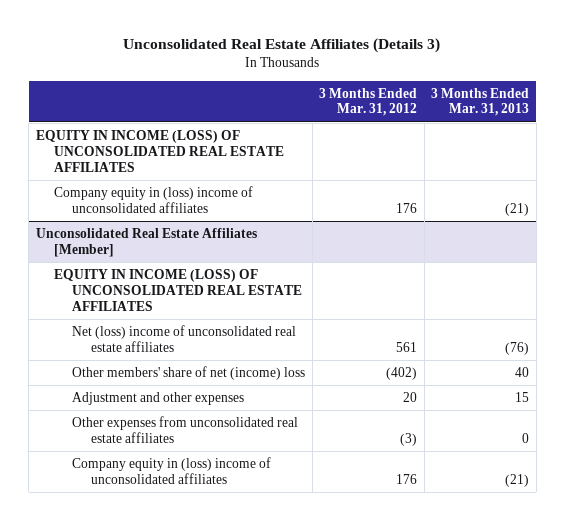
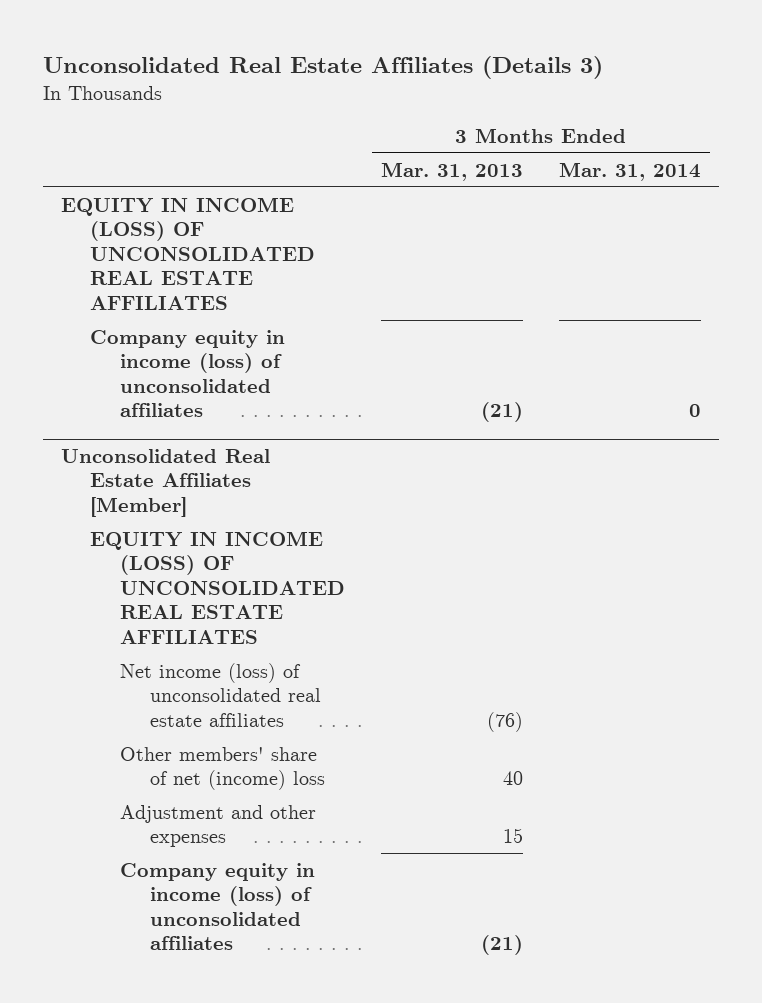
- | 3 Months Ended Mar. 31, 2012 | 3 Months Ended Mar. 31, 2013
+ | 3 Months Ended Mar. 31, 2013 | 3 Months Ended Mar. 31, 2014
- Company equity in (loss) income of unconsolidated affiliates | 176 | (21)
+ Company equity in income (loss) of unconsolidated affiliates | (21) | 0
@ Unconsolidated Real Estate Affiliates [Member]
- Net (loss) income of unconsolidated real estate affiliates | 561 | (76)
+ Net income (loss) of unconsolidated real estate affiliates | (76) |
- Other expenses from unconsolidated real estate affiliates | (3) | 0
- Company equity in (loss) income of unconsolidated affiliates | 176 | (21)
+ Company equity in income (loss) of unconsolidated affiliates | (21) |

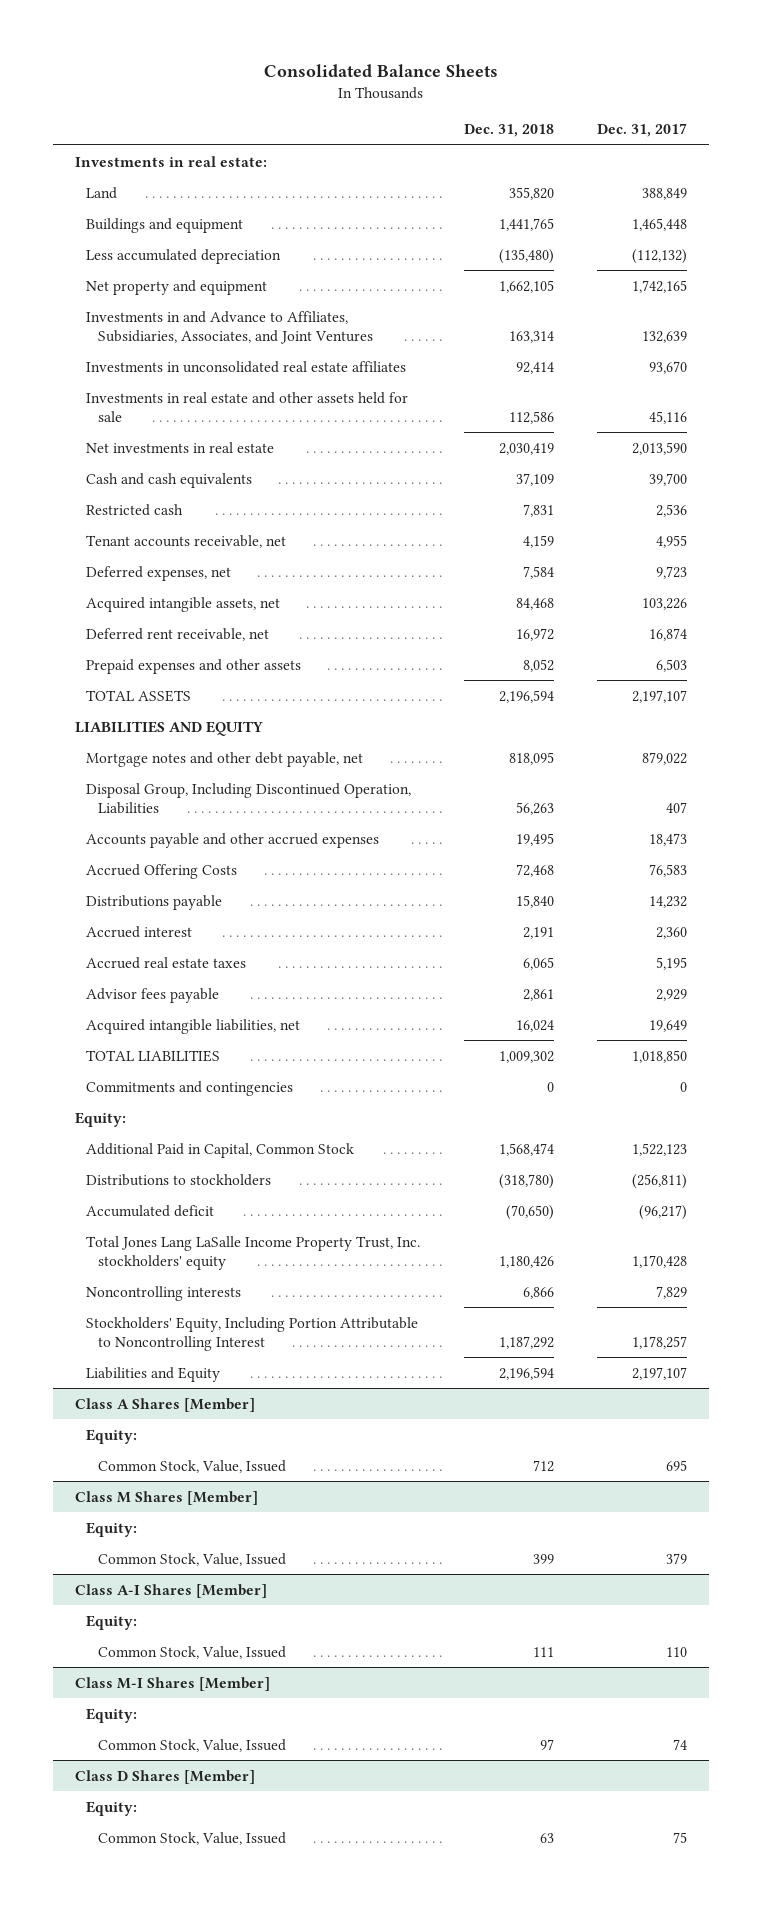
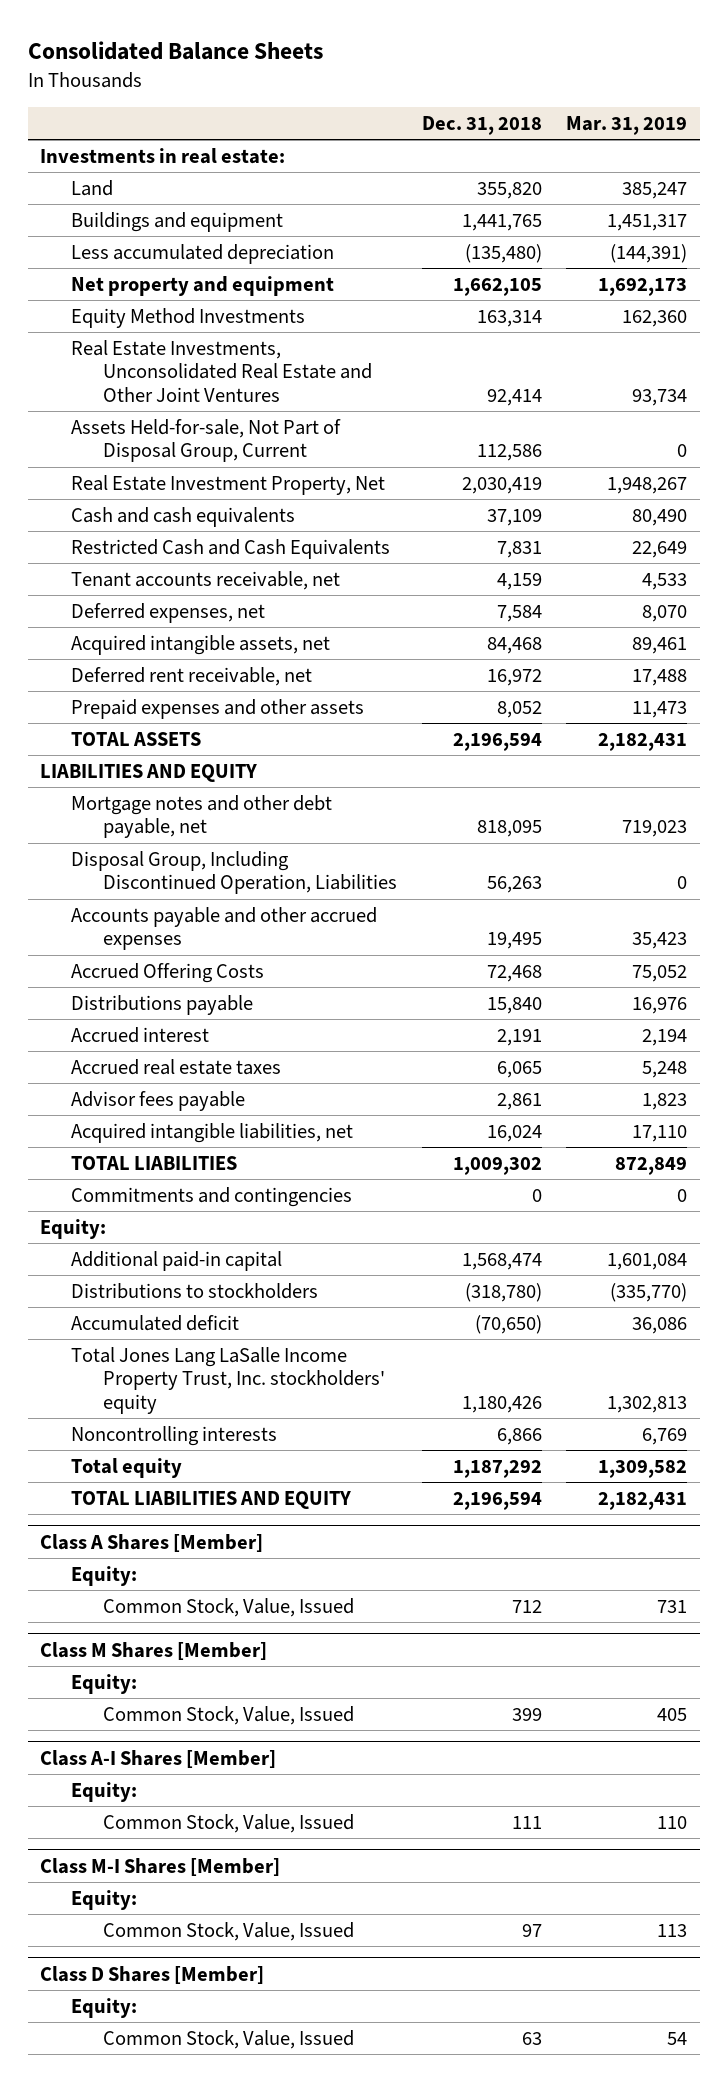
- | Dec. 31, 2018 | Dec. 31, 2017
+ | Dec. 31, 2018 | Mar. 31, 2019
- Investments in and Advance to Affiliates, Subsidiaries, Associates, and Joint Ventures | 163,314 | 132,639
- Investments in unconsolidated real estate affiliates | 92,414 | 93,670
- Investments in real estate and other assets held for sale | 112,586 | 45,116
- Net investments in real estate | 2,030,419 | 2,013,590
+ Equity Method Investments | 163,314 | 162,360
+ Real Estate Investments, Unconsolidated Real Estate and Other Joint Ventures | 92,414 | 93,734
+ Assets Held-for-sale, Not Part of Disposal Group, Current | 112,586 | 0
+ Real Estate Investment Property, Net | 2,030,419 | 1,948,267
- Restricted cash | 7,831 | 2,536
+ Restricted Cash and Cash Equivalents | 7,831 | 22,649
- Additional Paid in Capital, Common Stock | 1,568,474 | 1,522,123
+ Additional paid-in capital | 1,568,474 | 1,601,084
- Stockholders' Equity, Including Portion Attributable to Noncontrolling Interest | 1,187,292 | 1,178,257
- Liabilities and Equity | 2,196,594 | 2,197,107
+ Total equity | 1,187,292 | 1,309,582
+ TOTAL LIABILITIES AND EQUITY | 2,196,594 | 2,182,431

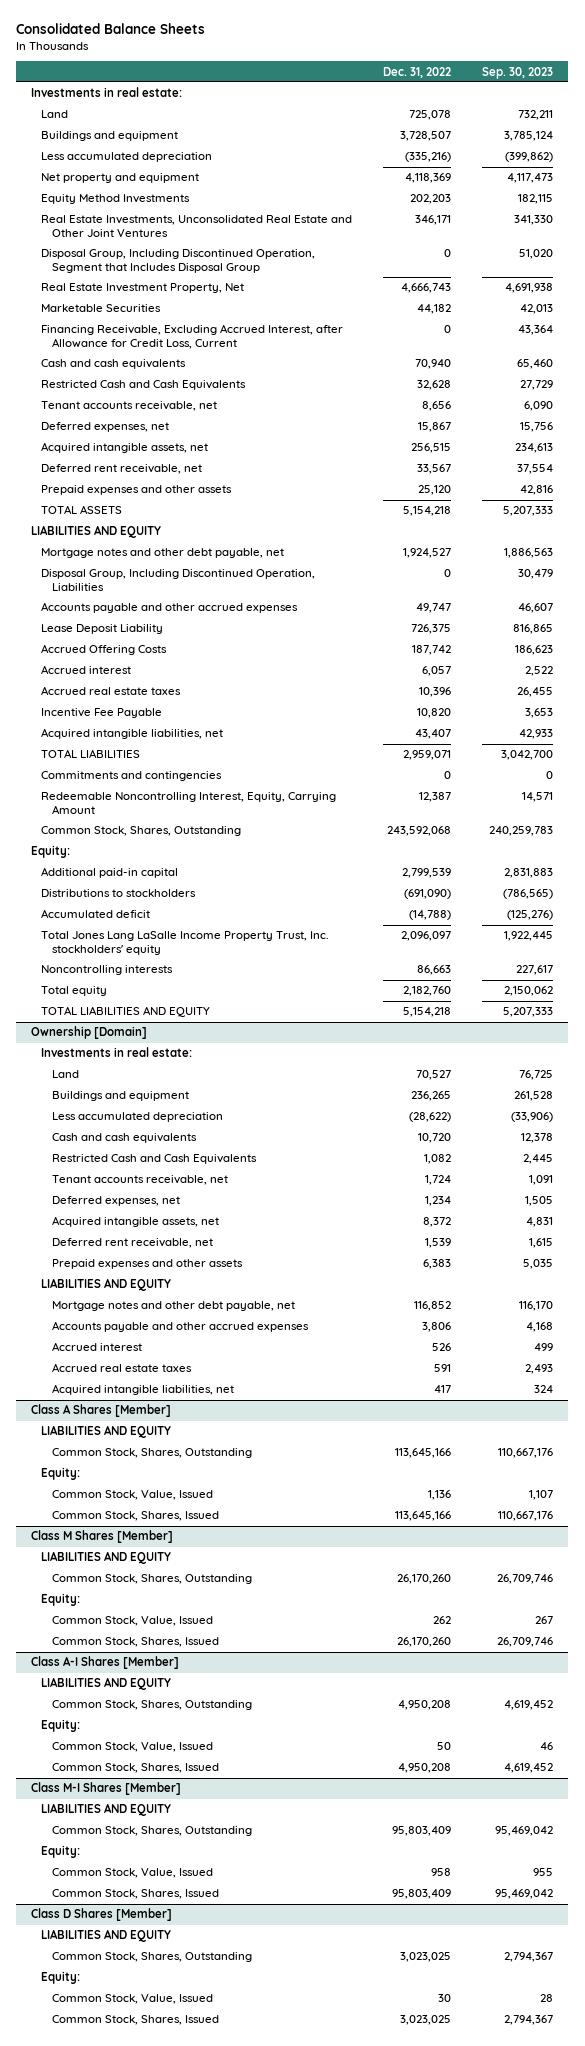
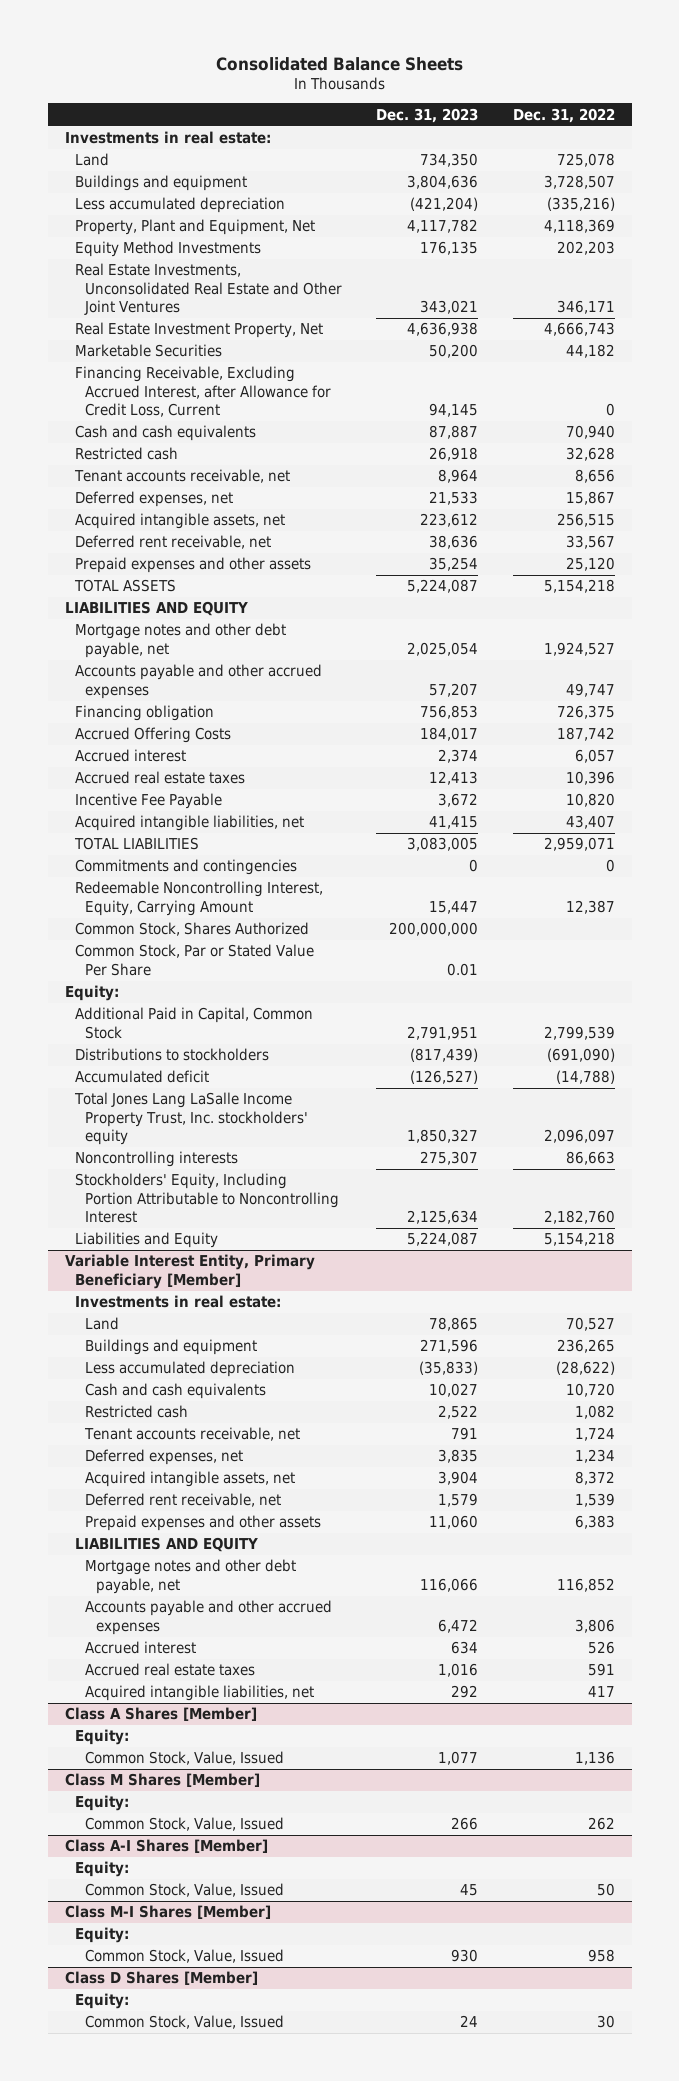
- | Dec. 31, 2022 | Sep. 30, 2023
+ | Dec. 31, 2023 | Dec. 31, 2022
- Net property and equipment | 4,118,369 | 4,117,473
+ Property, Plant and Equipment, Net | 4,117,782 | 4,118,369
- Disposal Group, Including Discontinued Operation, Segment that Includes Disposal Group | 0 | 51,020
- Restricted Cash and Cash Equivalents | 32,628 | 27,729
+ Restricted cash | 26,918 | 32,628
- Disposal Group, Including Discontinued Operation, Liabilities | 0 | 30,479
- Lease Deposit Liability | 726,375 | 816,865
+ Financing obligation | 756,853 | 726,375
- Common Stock, Shares, Outstanding | 243,592,068 | 240,259,783
+ Common Stock, Shares Authorized | 200,000,000 |
+ Common Stock, Par or Stated Value Per Share | 0.01 |
- Additional paid-in capital | 2,799,539 | 2,831,883
+ Additional Paid in Capital, Common Stock | 2,791,951 | 2,799,539
- Total equity | 2,182,760 | 2,150,062
- TOTAL LIABILITIES AND EQUITY | 5,154,218 | 5,207,333
- Ownership [Domain]
+ Stockholders' Equity, Including Portion Attributable to Noncontrolling Interest | 2,125,634 | 2,182,760
+ Liabilities and Equity | 5,224,087 | 5,154,218
+ Variable Interest Entity, Primary Beneficiary [Member]
- Restricted Cash and Cash Equivalents | 1,082 | 2,445
+ Restricted cash | 2,522 | 1,082
@ Class A Shares [Member]
- LIABILITIES AND EQUITY
- Common Stock, Shares, Outstanding | 113,645,166 | 110,667,176
- Common Stock, Shares, Issued | 113,645,166 | 110,667,176
@ Class M Shares [Member]
- LIABILITIES AND EQUITY
- Common Stock, Shares, Outstanding | 26,170,260 | 26,709,746
- Common Stock, Shares, Issued | 26,170,260 | 26,709,746
@ Class A-I Shares [Member]
- LIABILITIES AND EQUITY
- Common Stock, Shares, Outstanding | 4,950,208 | 4,619,452
- Common Stock, Shares, Issued | 4,950,208 | 4,619,452
@ Class M-I Shares [Member]
- LIABILITIES AND EQUITY
- Common Stock, Shares, Outstanding | 95,803,409 | 95,469,042
- Common Stock, Shares, Issued | 95,803,409 | 95,469,042
@ Class D Shares [Member]
- LIABILITIES AND EQUITY
- Common Stock, Shares, Outstanding | 3,023,025 | 2,794,367
- Common Stock, Shares, Issued | 3,023,025 | 2,794,367

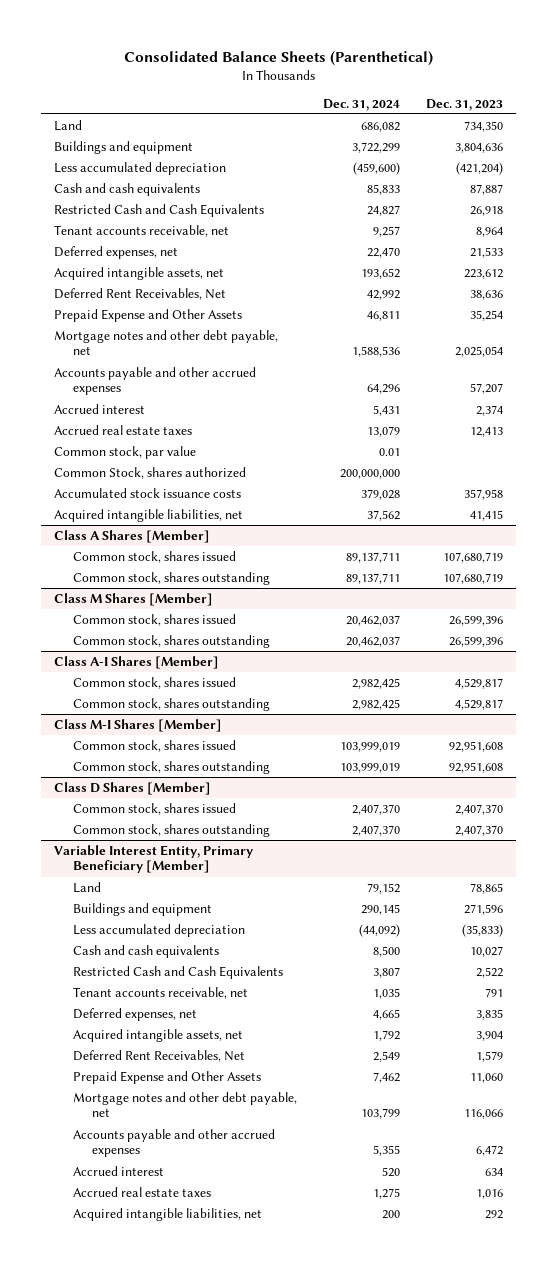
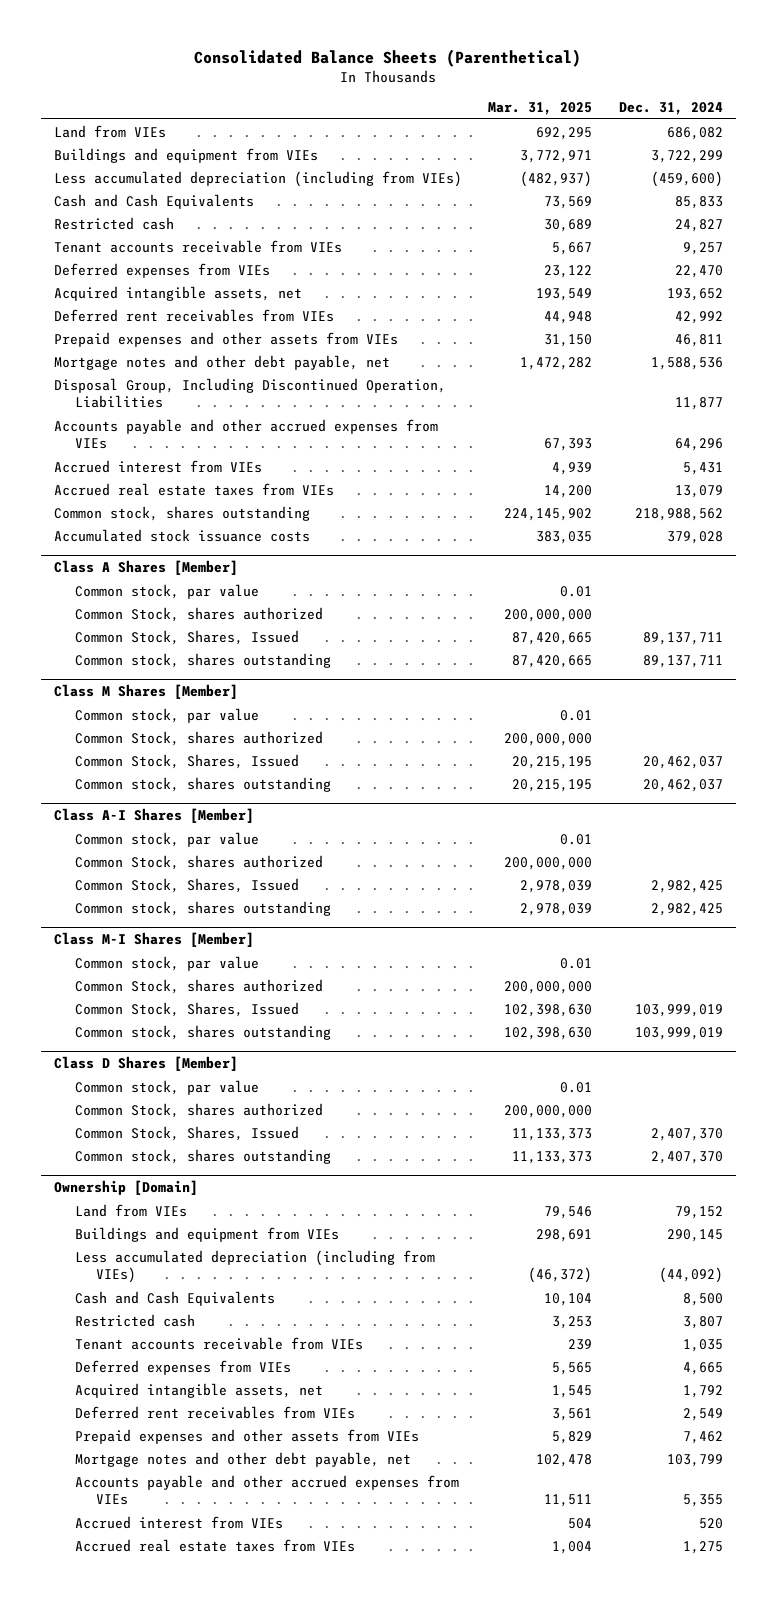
- | Dec. 31, 2024 | Dec. 31, 2023
+ | Mar. 31, 2025 | Dec. 31, 2024
- Land | 686,082 | 734,350
- Buildings and equipment | 3,722,299 | 3,804,636
- Less accumulated depreciation | (459,600) | (421,204)
- Cash and cash equivalents | 85,833 | 87,887
- Restricted Cash and Cash Equivalents | 24,827 | 26,918
- Tenant accounts receivable, net | 9,257 | 8,964
- Deferred expenses, net | 22,470 | 21,533
+ Land from VIEs | 692,295 | 686,082
+ Buildings and equipment from VIEs | 3,772,971 | 3,722,299
+ Less accumulated depreciation (including from VIEs) | (482,937) | (459,600)
+ Cash and Cash Equivalents | 73,569 | 85,833
+ Restricted cash | 30,689 | 24,827
+ Tenant accounts receivable from VIEs | 5,667 | 9,257
+ Deferred expenses from VIEs | 23,122 | 22,470
- Deferred Rent Receivables, Net | 42,992 | 38,636
- Prepaid Expense and Other Assets | 46,811 | 35,254
+ Deferred rent receivables from VIEs | 44,948 | 42,992
+ Prepaid expenses and other assets from VIEs | 31,150 | 46,811
- Accounts payable and other accrued expenses | 64,296 | 57,207
- Accrued interest | 5,431 | 2,374
- Accrued real estate taxes | 13,079 | 12,413
- Common stock, par value | 0.01 |
- Common Stock, shares authorized | 200,000,000 |
+ Disposal Group, Including Discontinued Operation, Liabilities | | 11,877
+ Accounts payable and other accrued expenses from VIEs | 67,393 | 64,296
+ Accrued interest from VIEs | 4,939 | 5,431
+ Accrued real estate taxes from VIEs | 14,200 | 13,079
+ Common stock, shares outstanding | 224,145,902 | 218,988,562
- Acquired intangible liabilities, net | 37,562 | 41,415
@ Class A Shares [Member]
- Common stock, shares issued | 89,137,711 | 107,680,719
+ Common stock, par value | 0.01 |
+ Common Stock, shares authorized | 200,000,000 |
+ Common Stock, Shares, Issued | 87,420,665 | 89,137,711
@ Class M Shares [Member]
- Common stock, shares issued | 20,462,037 | 26,599,396
+ Common stock, par value | 0.01 |
+ Common Stock, shares authorized | 200,000,000 |
+ Common Stock, Shares, Issued | 20,215,195 | 20,462,037
@ Class A-I Shares [Member]
- Common stock, shares issued | 2,982,425 | 4,529,817
+ Common stock, par value | 0.01 |
+ Common Stock, shares authorized | 200,000,000 |
+ Common Stock, Shares, Issued | 2,978,039 | 2,982,425
@ Class M-I Shares [Member]
- Common stock, shares issued | 103,999,019 | 92,951,608
+ Common stock, par value | 0.01 |
+ Common Stock, shares authorized | 200,000,000 |
+ Common Stock, Shares, Issued | 102,398,630 | 103,999,019
@ Class D Shares [Member]
- Common stock, shares issued | 2,407,370 | 2,407,370
+ Common stock, par value | 0.01 |
+ Common Stock, shares authorized | 200,000,000 |
+ Common Stock, Shares, Issued | 11,133,373 | 2,407,370
- Variable Interest Entity, Primary Beneficiary [Member]
- Land | 79,152 | 78,865
- Buildings and equipment | 290,145 | 271,596
- Less accumulated depreciation | (44,092) | (35,833)
- Cash and cash equivalents | 8,500 | 10,027
- Restricted Cash and Cash Equivalents | 3,807 | 2,522
- Tenant accounts receivable, net | 1,035 | 791
- Deferred expenses, net | 4,665 | 3,835
+ Ownership [Domain]
+ Land from VIEs | 79,546 | 79,152
+ Buildings and equipment from VIEs | 298,691 | 290,145
+ Less accumulated depreciation (including from VIEs) | (46,372) | (44,092)
+ Cash and Cash Equivalents | 10,104 | 8,500
+ Restricted cash | 3,253 | 3,807
+ Tenant accounts receivable from VIEs | 239 | 1,035
+ Deferred expenses from VIEs | 5,565 | 4,665
- Deferred Rent Receivables, Net | 2,549 | 1,579
- Prepaid Expense and Other Assets | 7,462 | 11,060
+ Deferred rent receivables from VIEs | 3,561 | 2,549
+ Prepaid expenses and other assets from VIEs | 5,829 | 7,462
- Accounts payable and other accrued expenses | 5,355 | 6,472
- Accrued interest | 520 | 634
- Accrued real estate taxes | 1,275 | 1,016
- Acquired intangible liabilities, net | 200 | 292
+ Accounts payable and other accrued expenses from VIEs | 11,511 | 5,355
+ Accrued interest from VIEs | 504 | 520
+ Accrued real estate taxes from VIEs | 1,004 | 1,275

